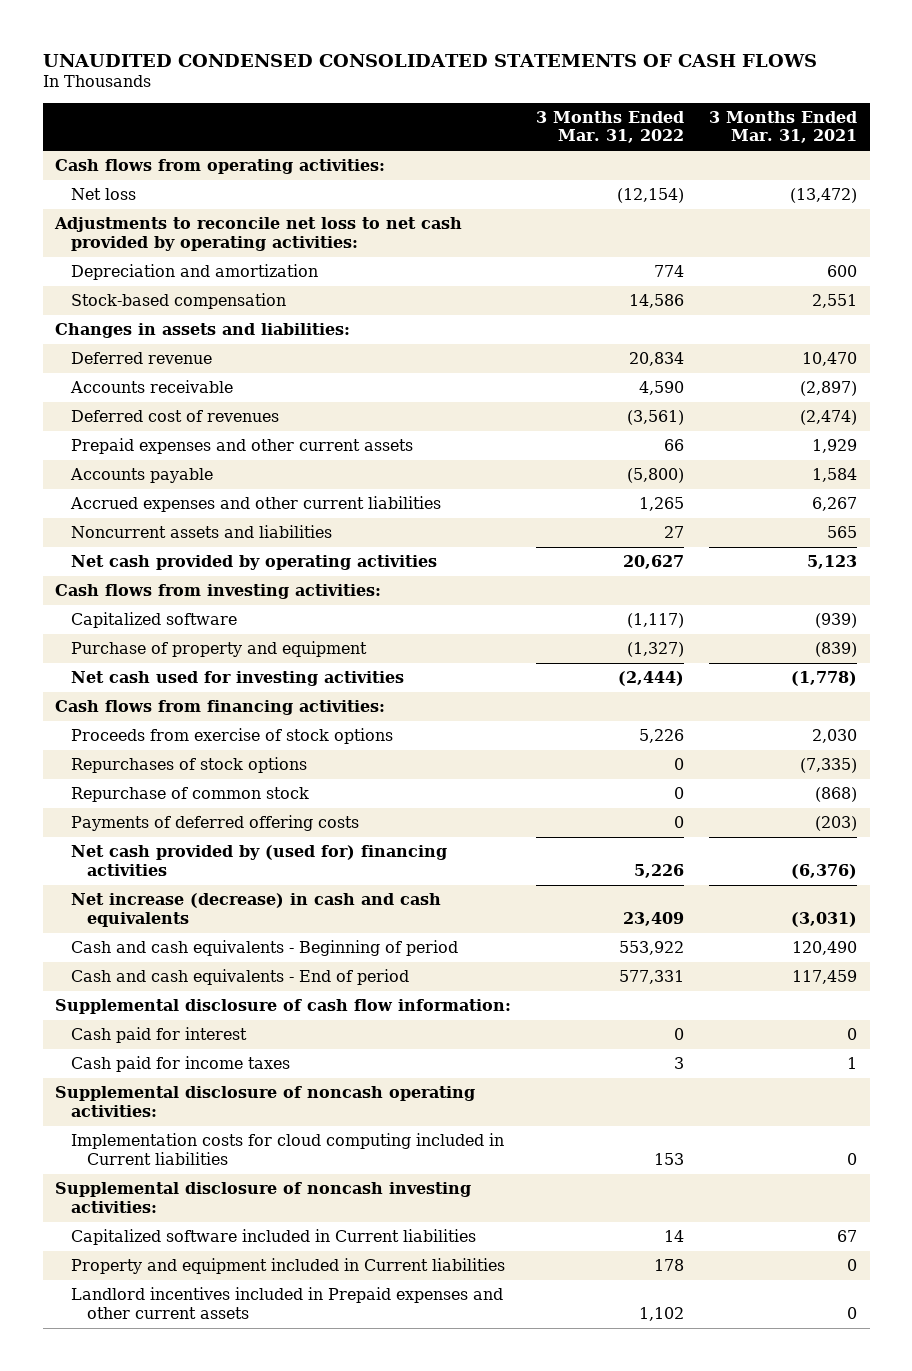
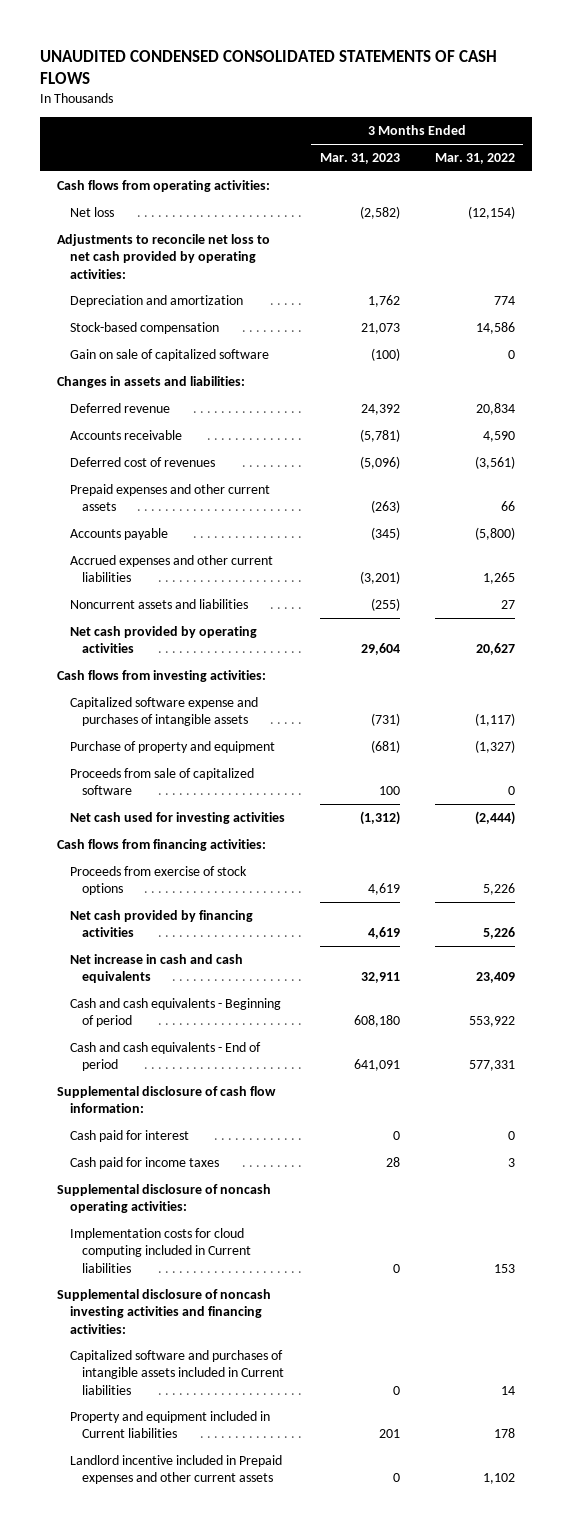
- | 3 Months Ended Mar. 31, 2022 | 3 Months Ended Mar. 31, 2021
+ | 3 Months Ended Mar. 31, 2023 | 3 Months Ended Mar. 31, 2022
+ Gain on sale of capitalized software | (100) | 0
- Capitalized software | (1,117) | (939)
+ Capitalized software expense and purchases of intangible assets | (731) | (1,117)
+ Proceeds from sale of capitalized software | 100 | 0
- Repurchases of stock options | 0 | (7,335)
- Repurchase of common stock | 0 | (868)
- Payments of deferred offering costs | 0 | (203)
- Net cash provided by (used for) financing activities | 5,226 | (6,376)
- Net increase (decrease) in cash and cash equivalents | 23,409 | (3,031)
+ Net cash provided by financing activities | 4,619 | 5,226
+ Net increase in cash and cash equivalents | 32,911 | 23,409
- Supplemental disclosure of noncash investing activities:
- Capitalized software included in Current liabilities | 14 | 67
+ Supplemental disclosure of noncash investing activities and financing activities:
+ Capitalized software and purchases of intangible assets included in Current liabilities | 0 | 14
- Landlord incentives included in Prepaid expenses and other current assets | 1,102 | 0
+ Landlord incentive included in Prepaid expenses and other current assets | 0 | 1,102

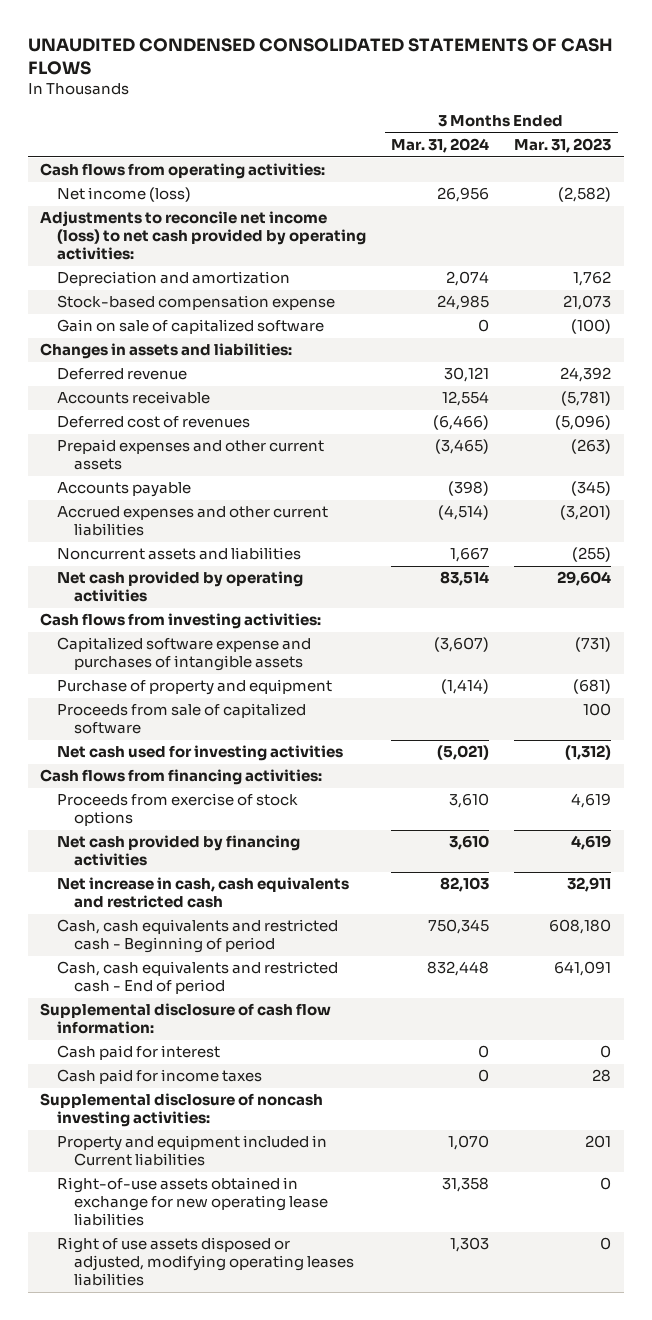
- | 3 Months Ended Mar. 31, 2023 | 3 Months Ended Mar. 31, 2022
+ | 3 Months Ended Mar. 31, 2024 | 3 Months Ended Mar. 31, 2023
- Net loss | (2,582) | (12,154)
- Adjustments to reconcile net loss to net cash provided by operating activities:
+ Net income (loss) | 26,956 | (2,582)
+ Adjustments to reconcile net income (loss) to net cash provided by operating activities:
- Stock-based compensation | 21,073 | 14,586
+ Stock-based compensation expense | 24,985 | 21,073
- Net increase in cash and cash equivalents | 32,911 | 23,409
- Cash and cash equivalents - Beginning of period | 608,180 | 553,922
- Cash and cash equivalents - End of period | 641,091 | 577,331
+ Net increase in cash, cash equivalents and restricted cash | 82,103 | 32,911
+ Cash, cash equivalents and restricted cash - Beginning of period | 750,345 | 608,180
+ Cash, cash equivalents and restricted cash - End of period | 832,448 | 641,091
- Supplemental disclosure of noncash operating activities:
- Implementation costs for cloud computing included in Current liabilities | 0 | 153
- Supplemental disclosure of noncash investing activities and financing activities:
- Capitalized software and purchases of intangible assets included in Current liabilities | 0 | 14
+ Supplemental disclosure of noncash investing activities:
- Landlord incentive included in Prepaid expenses and other current assets | 0 | 1,102
+ Right-of-use assets obtained in exchange for new operating lease liabilities | 31,358 | 0
+ Right of use assets disposed or adjusted, modifying operating leases liabilities | 1,303 | 0

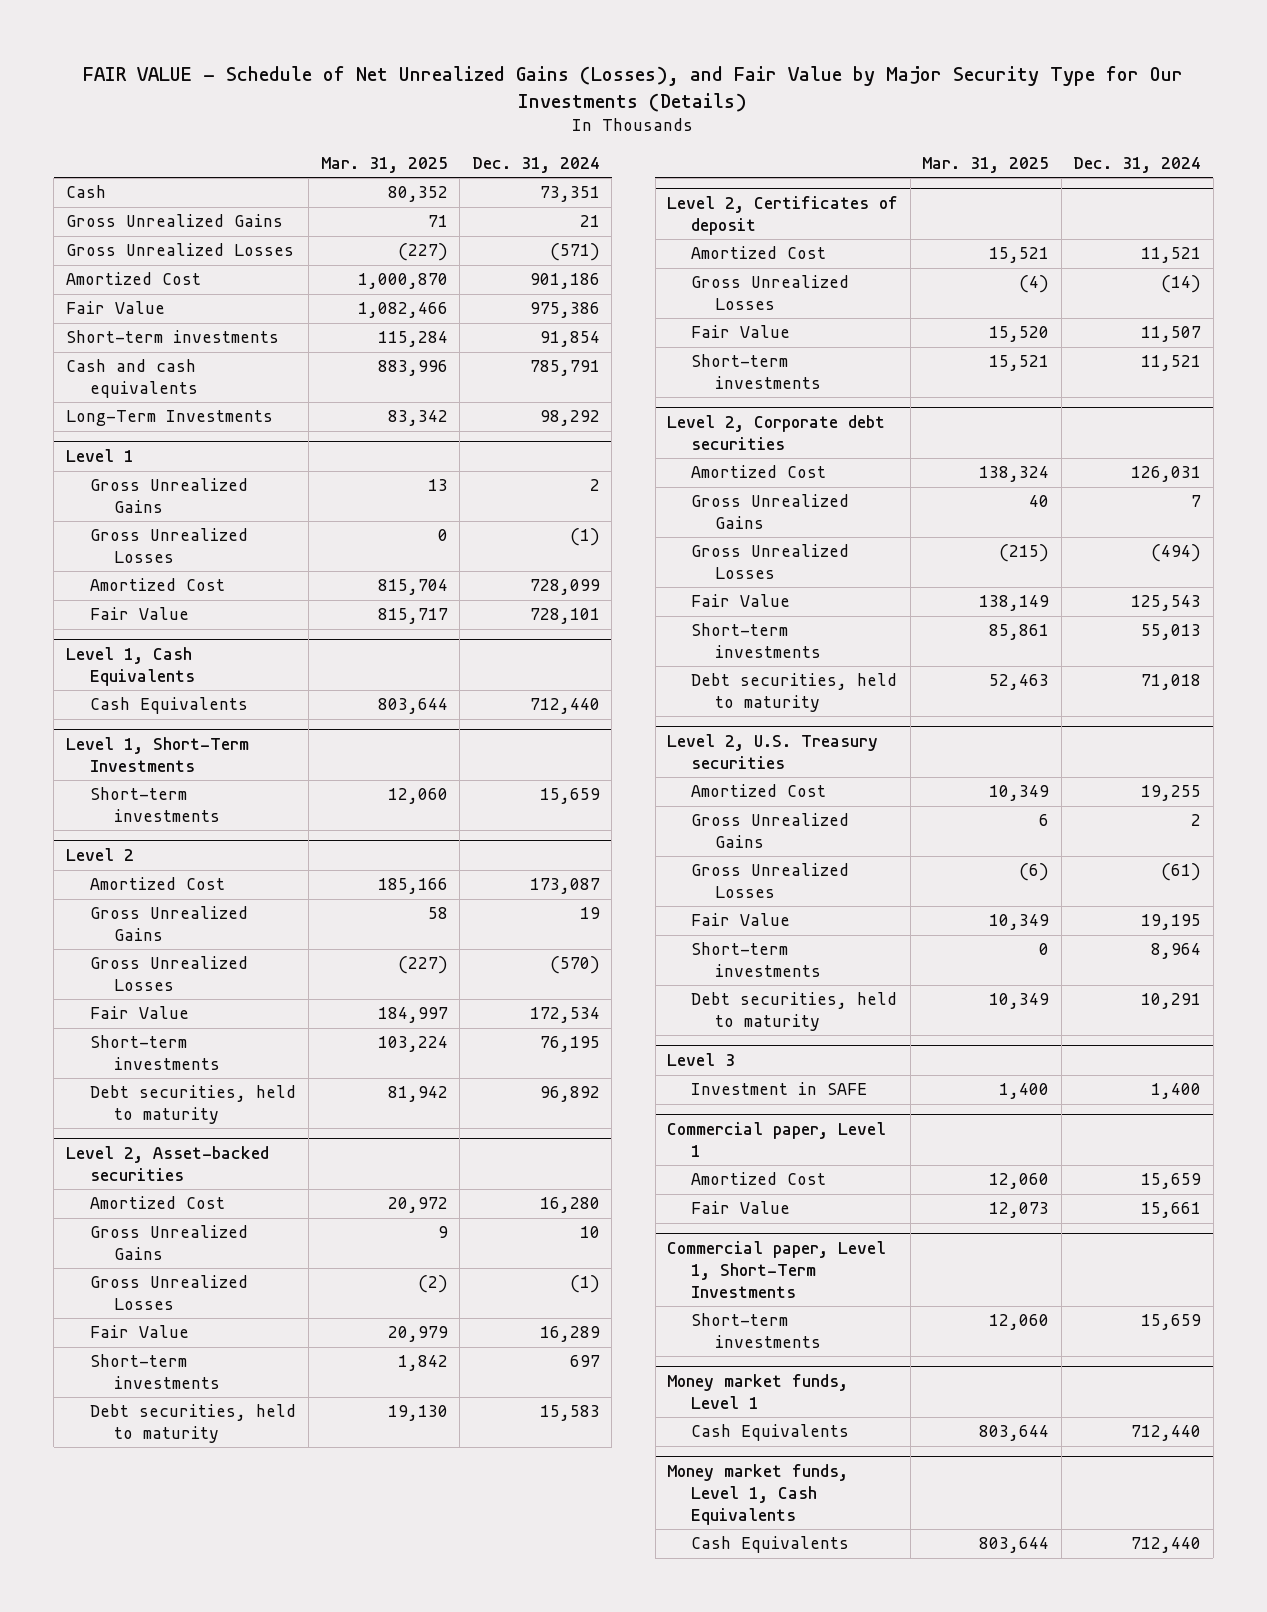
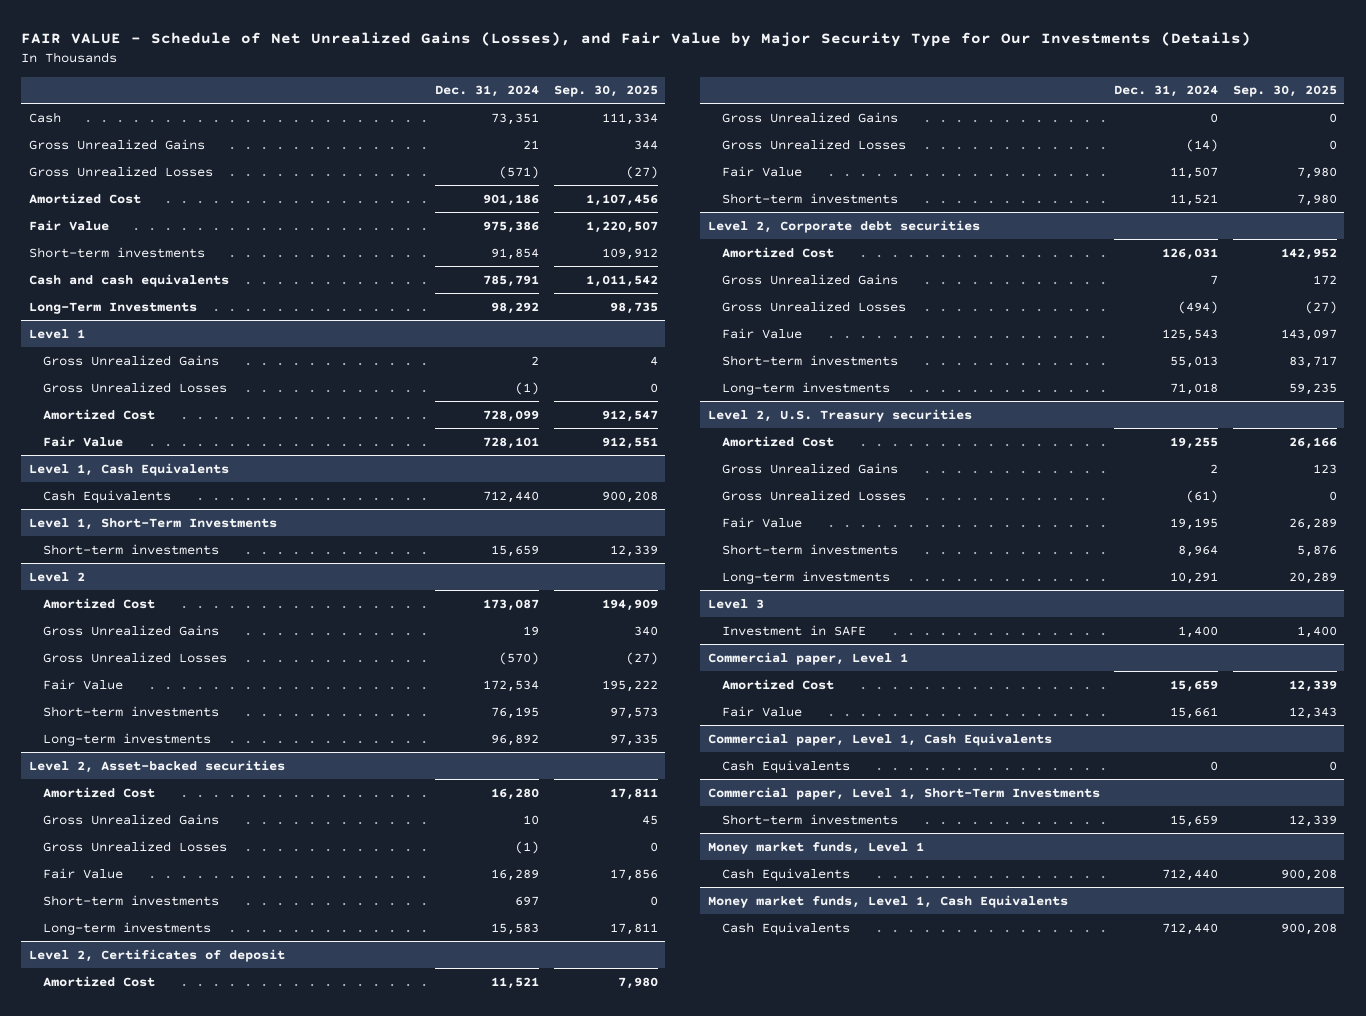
- | Mar. 31, 2025 | Dec. 31, 2024
+ | Dec. 31, 2024 | Sep. 30, 2025
@ Level 2
- Debt securities, held to maturity | 81,942 | 96,892
+ Long-term investments | 96,892 | 97,335
@ Level 2, Asset-backed securities
- Debt securities, held to maturity | 19,130 | 15,583
+ Long-term investments | 15,583 | 17,811
@ Level 2, Certificates of deposit
+ Gross Unrealized Gains | 0 | 0
@ Level 2, Corporate debt securities
- Debt securities, held to maturity | 52,463 | 71,018
+ Long-term investments | 71,018 | 59,235
@ Level 2, U.S. Treasury securities
- Debt securities, held to maturity | 10,349 | 10,291
+ Long-term investments | 10,291 | 20,289
+ Commercial paper, Level 1, Cash Equivalents
+ Cash Equivalents | 0 | 0

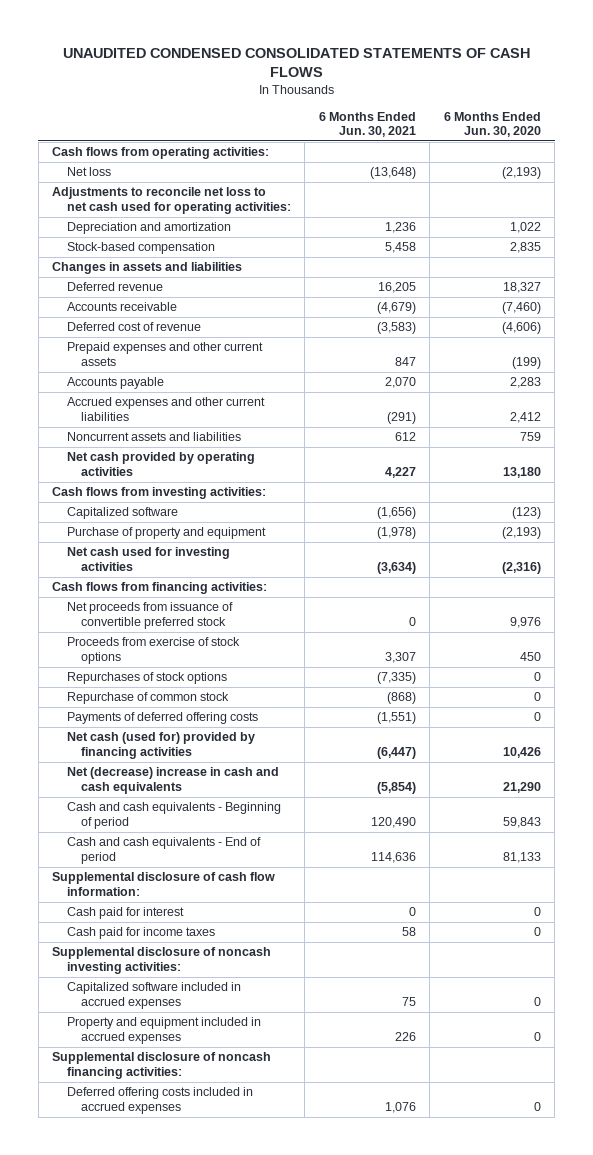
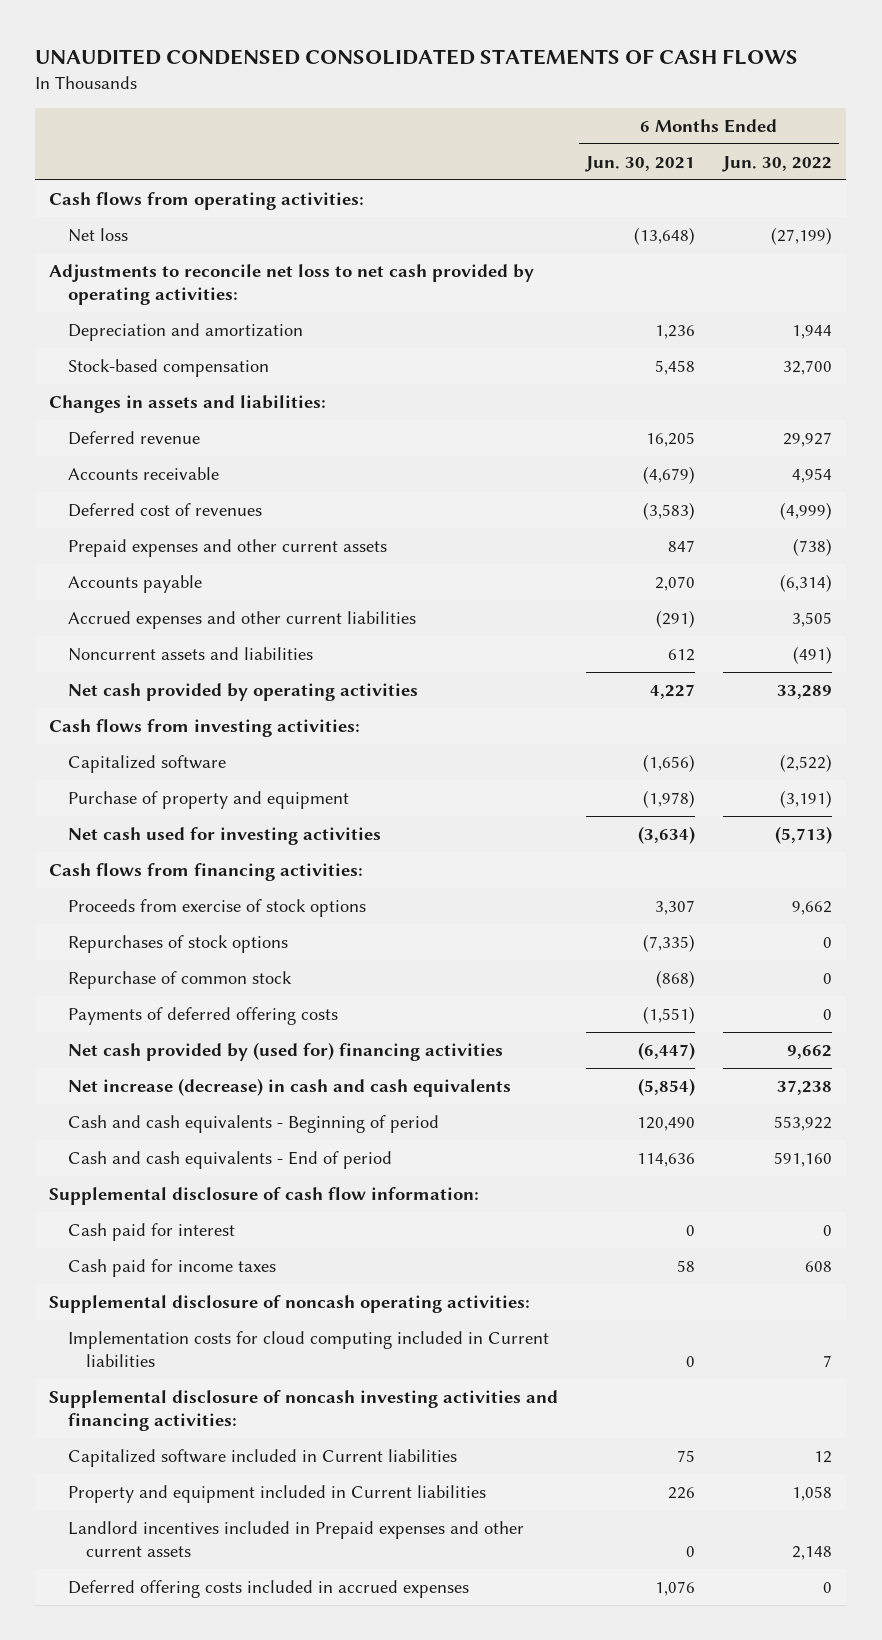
- | 6 Months Ended Jun. 30, 2021 | 6 Months Ended Jun. 30, 2020
+ | 6 Months Ended Jun. 30, 2021 | 6 Months Ended Jun. 30, 2022
- Adjustments to reconcile net loss to net cash used for operating activities:
+ Adjustments to reconcile net loss to net cash provided by operating activities:
- Changes in assets and liabilities
+ Changes in assets and liabilities:
- Deferred cost of revenue | (3,583) | (4,606)
+ Deferred cost of revenues | (3,583) | (4,999)
- Net proceeds from issuance of convertible preferred stock | 0 | 9,976
- Net cash (used for) provided by financing activities | (6,447) | 10,426
- Net (decrease) increase in cash and cash equivalents | (5,854) | 21,290
+ Net cash provided by (used for) financing activities | (6,447) | 9,662
+ Net increase (decrease) in cash and cash equivalents | (5,854) | 37,238
- Supplemental disclosure of noncash investing activities:
- Capitalized software included in accrued expenses | 75 | 0
- Property and equipment included in accrued expenses | 226 | 0
- Supplemental disclosure of noncash financing activities:
+ Supplemental disclosure of noncash operating activities:
+ Implementation costs for cloud computing included in Current liabilities | 0 | 7
+ Supplemental disclosure of noncash investing activities and financing activities:
+ Capitalized software included in Current liabilities | 75 | 12
+ Property and equipment included in Current liabilities | 226 | 1,058
+ Landlord incentives included in Prepaid expenses and other current assets | 0 | 2,148

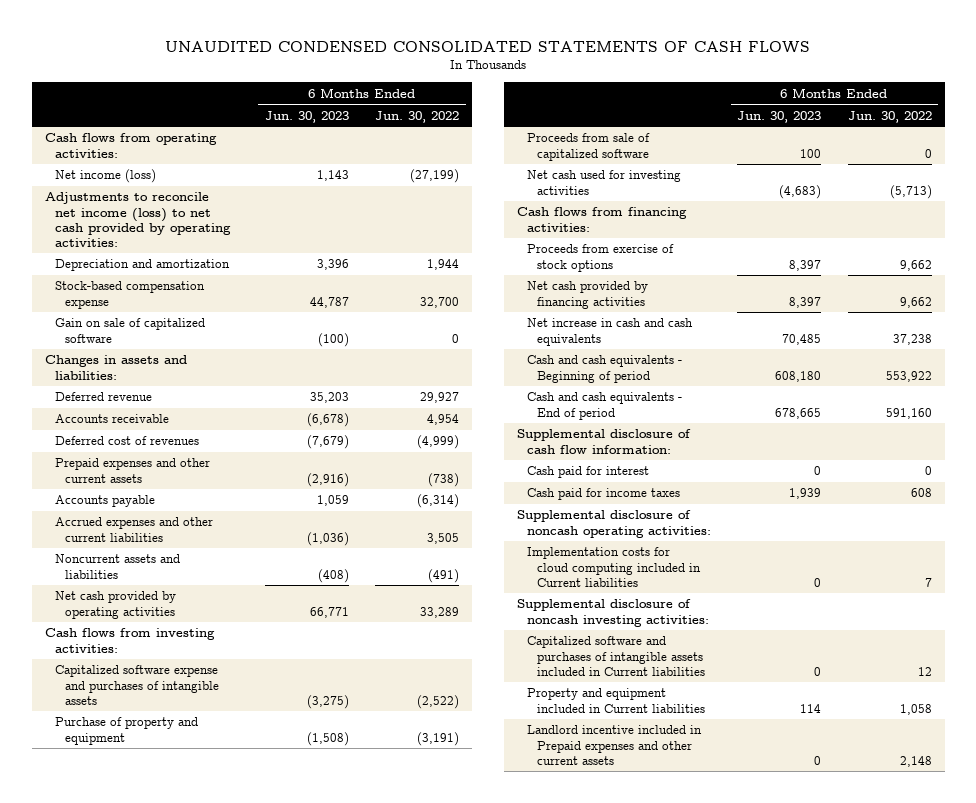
- | 6 Months Ended Jun. 30, 2021 | 6 Months Ended Jun. 30, 2022
+ | 6 Months Ended Jun. 30, 2023 | 6 Months Ended Jun. 30, 2022
- Net loss | (13,648) | (27,199)
- Adjustments to reconcile net loss to net cash provided by operating activities:
+ Net income (loss) | 1,143 | (27,199)
+ Adjustments to reconcile net income (loss) to net cash provided by operating activities:
- Stock-based compensation | 5,458 | 32,700
+ Stock-based compensation expense | 44,787 | 32,700
+ Gain on sale of capitalized software | (100) | 0
- Capitalized software | (1,656) | (2,522)
+ Capitalized software expense and purchases of intangible assets | (3,275) | (2,522)
+ Proceeds from sale of capitalized software | 100 | 0
- Repurchases of stock options | (7,335) | 0
- Repurchase of common stock | (868) | 0
- Payments of deferred offering costs | (1,551) | 0
- Net cash provided by (used for) financing activities | (6,447) | 9,662
- Net increase (decrease) in cash and cash equivalents | (5,854) | 37,238
+ Net cash provided by financing activities | 8,397 | 9,662
+ Net increase in cash and cash equivalents | 70,485 | 37,238
- Supplemental disclosure of noncash investing activities and financing activities:
- Capitalized software included in Current liabilities | 75 | 12
+ Supplemental disclosure of noncash investing activities:
+ Capitalized software and purchases of intangible assets included in Current liabilities | 0 | 12
- Landlord incentives included in Prepaid expenses and other current assets | 0 | 2,148
- Deferred offering costs included in accrued expenses | 1,076 | 0
+ Landlord incentive included in Prepaid expenses and other current assets | 0 | 2,148

